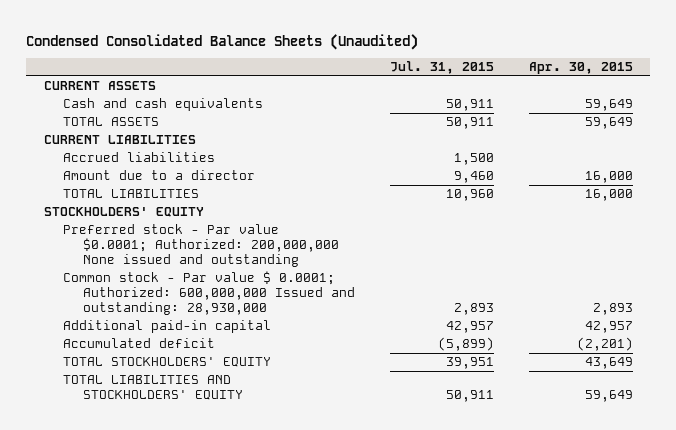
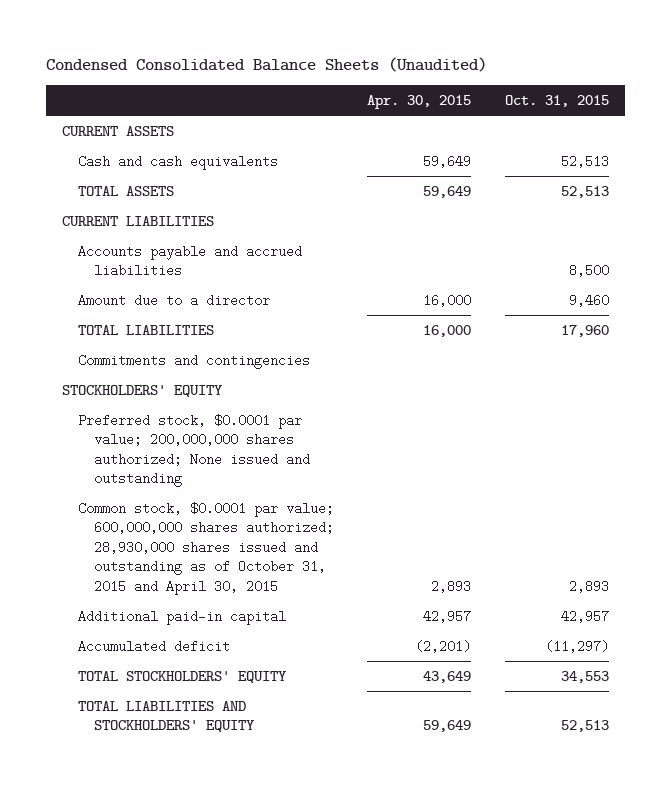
- | Jul. 31, 2015 | Apr. 30, 2015
+ | Apr. 30, 2015 | Oct. 31, 2015
- Accrued liabilities | 1,500 |
+ Accounts payable and accrued liabilities | | 8,500
+ Commitments and contingencies
- Preferred stock - Par value $0.0001; Authorized: 200,000,000 None issued and outstanding
- Common stock - Par value $ 0.0001; Authorized: 600,000,000 Issued and outstanding: 28,930,000 | 2,893 | 2,893
+ Preferred stock, $0.0001 par value; 200,000,000 shares authorized; None issued and outstanding
+ Common stock, $0.0001 par value; 600,000,000 shares authorized; 28,930,000 shares issued and outstanding as of October 31, 2015 and April 30, 2015 | 2,893 | 2,893

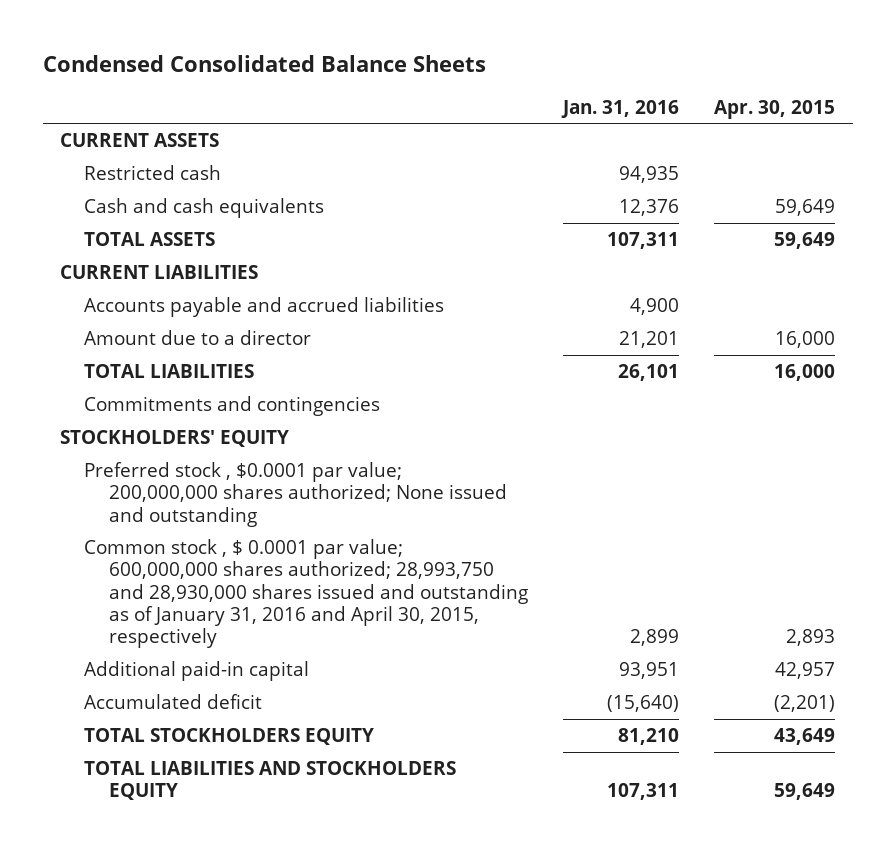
- Condensed Consolidated Balance Sheets (Unaudited)
+ Condensed Consolidated Balance Sheets
- | Apr. 30, 2015 | Oct. 31, 2015
+ | Jan. 31, 2016 | Apr. 30, 2015
+ Restricted cash | 94,935 |
- Preferred stock, $0.0001 par value; 200,000,000 shares authorized; None issued and outstanding
- Common stock, $0.0001 par value; 600,000,000 shares authorized; 28,930,000 shares issued and outstanding as of October 31, 2015 and April 30, 2015 | 2,893 | 2,893
+ Preferred stock , $0.0001 par value; 200,000,000 shares authorized; None issued and outstanding
+ Common stock , $ 0.0001 par value; 600,000,000 shares authorized; 28,993,750 and 28,930,000 shares issued and outstanding as of January 31, 2016 and April 30, 2015, respectively | 2,899 | 2,893
- TOTAL STOCKHOLDERS' EQUITY | 43,649 | 34,553
- TOTAL LIABILITIES AND STOCKHOLDERS' EQUITY | 59,649 | 52,513
+ TOTAL STOCKHOLDERS EQUITY | 81,210 | 43,649
+ TOTAL LIABILITIES AND STOCKHOLDERS EQUITY | 107,311 | 59,649

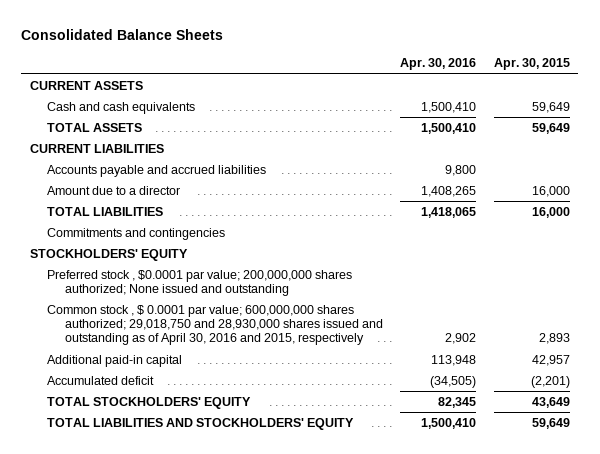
- Condensed Consolidated Balance Sheets
+ Consolidated Balance Sheets
- | Jan. 31, 2016 | Apr. 30, 2015
+ | Apr. 30, 2016 | Apr. 30, 2015
- Restricted cash | 94,935 |
- Common stock , $ 0.0001 par value; 600,000,000 shares authorized; 28,993,750 and 28,930,000 shares issued and outstanding as of January 31, 2016 and April 30, 2015, respectively | 2,899 | 2,893
+ Common stock , $ 0.0001 par value; 600,000,000 shares authorized; 29,018,750 and 28,930,000 shares issued and outstanding as of April 30, 2016 and 2015, respectively | 2,902 | 2,893
- TOTAL STOCKHOLDERS EQUITY | 81,210 | 43,649
- TOTAL LIABILITIES AND STOCKHOLDERS EQUITY | 107,311 | 59,649
+ TOTAL STOCKHOLDERS' EQUITY | 82,345 | 43,649
+ TOTAL LIABILITIES AND STOCKHOLDERS' EQUITY | 1,500,410 | 59,649

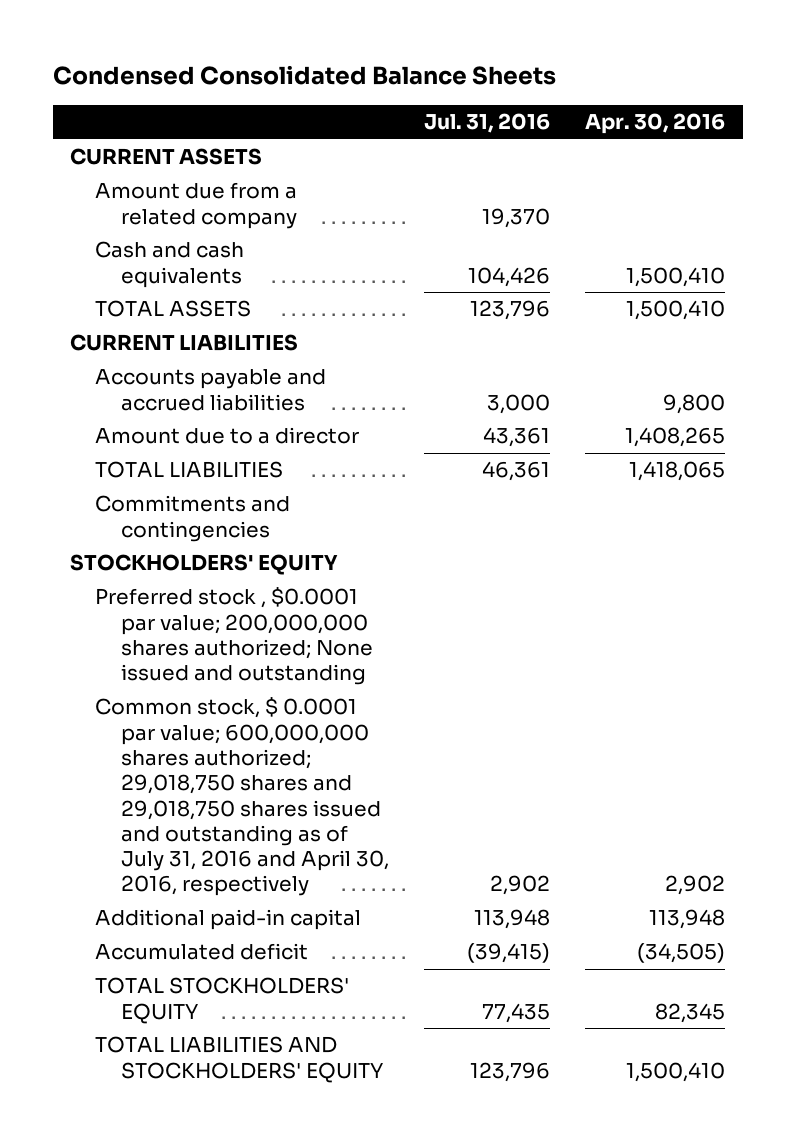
- Consolidated Balance Sheets
+ Condensed Consolidated Balance Sheets
- | Apr. 30, 2016 | Apr. 30, 2015
+ | Jul. 31, 2016 | Apr. 30, 2016
+ Amount due from a related company | 19,370 |
- Common stock , $ 0.0001 par value; 600,000,000 shares authorized; 29,018,750 and 28,930,000 shares issued and outstanding as of April 30, 2016 and 2015, respectively | 2,902 | 2,893
+ Common stock, $ 0.0001 par value; 600,000,000 shares authorized; 29,018,750 shares and 29,018,750 shares issued and outstanding as of July 31, 2016 and April 30, 2016, respectively | 2,902 | 2,902

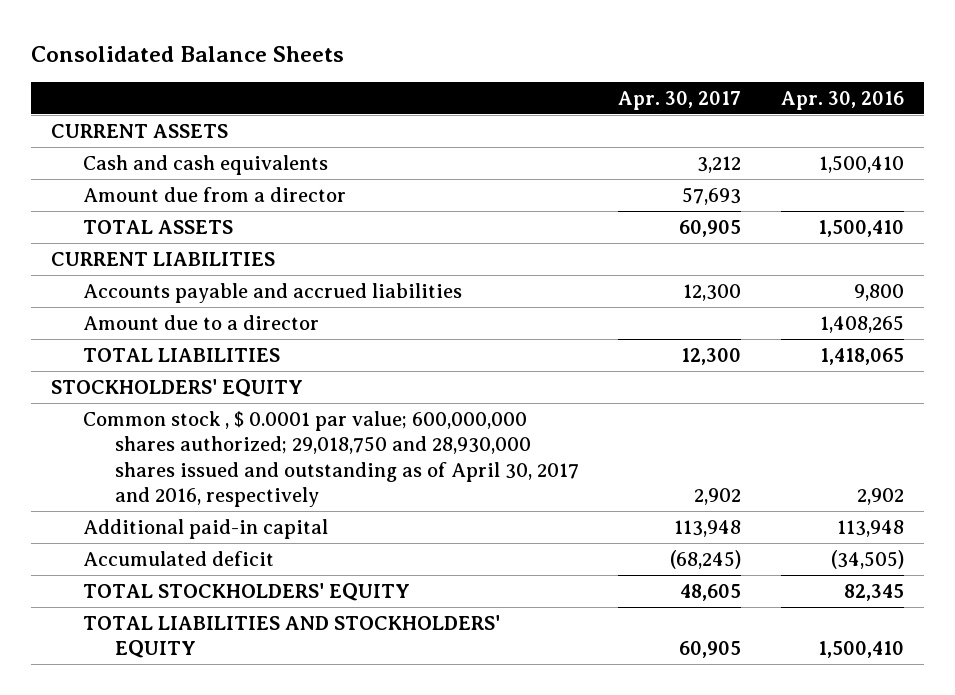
- Condensed Consolidated Balance Sheets
+ Consolidated Balance Sheets
- | Jul. 31, 2016 | Apr. 30, 2016
+ | Apr. 30, 2017 | Apr. 30, 2016
- Amount due from a related company | 19,370 |
+ Amount due from a director | 57,693 |
- Commitments and contingencies
- Preferred stock , $0.0001 par value; 200,000,000 shares authorized; None issued and outstanding
- Common stock, $ 0.0001 par value; 600,000,000 shares authorized; 29,018,750 shares and 29,018,750 shares issued and outstanding as of July 31, 2016 and April 30, 2016, respectively | 2,902 | 2,902
+ Common stock , $ 0.0001 par value; 600,000,000 shares authorized; 29,018,750 and 28,930,000 shares issued and outstanding as of April 30, 2017 and 2016, respectively | 2,902 | 2,902

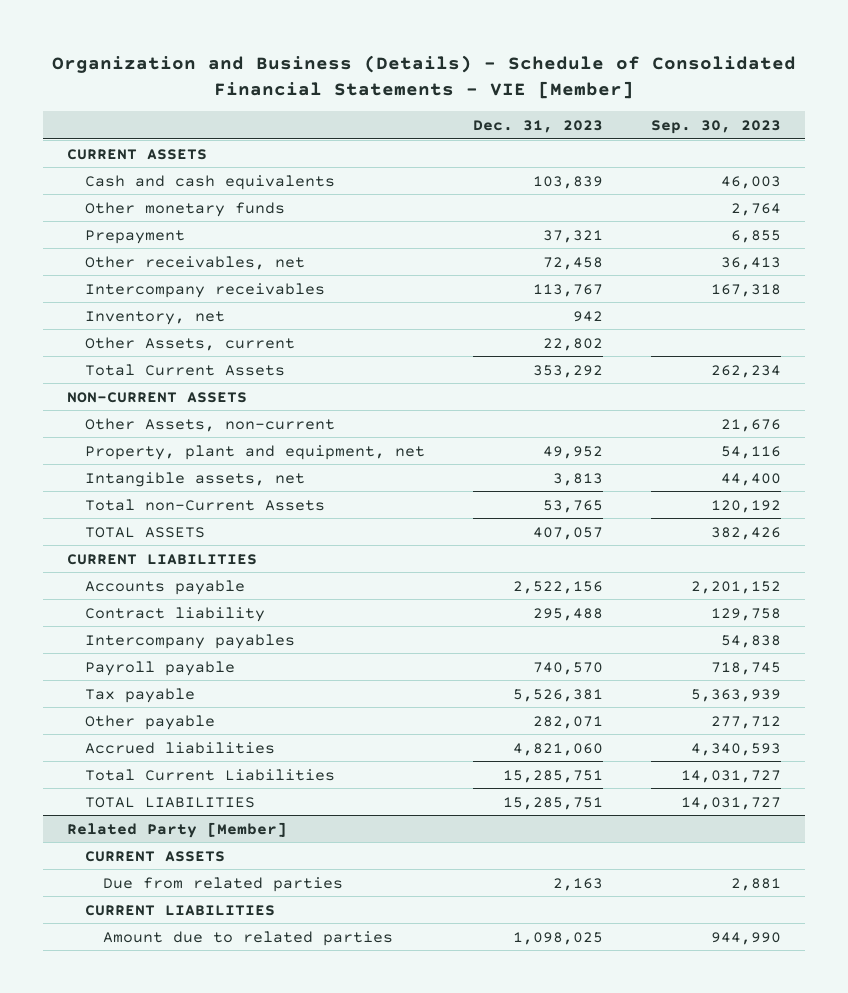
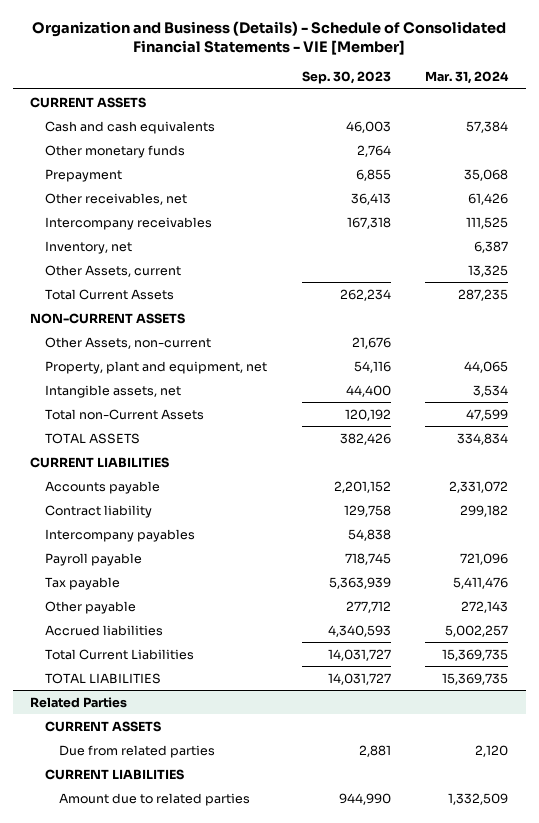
- | Dec. 31, 2023 | Sep. 30, 2023
+ | Sep. 30, 2023 | Mar. 31, 2024
- Related Party [Member]
+ Related Parties

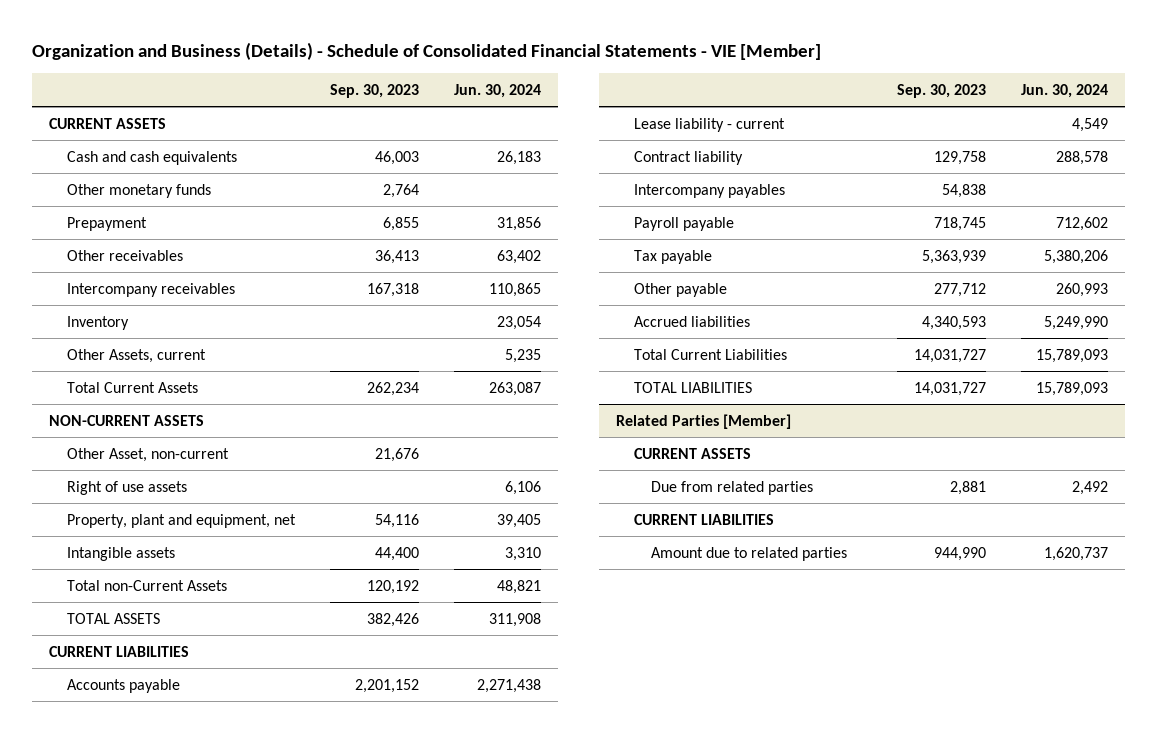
- | Sep. 30, 2023 | Mar. 31, 2024
+ | Sep. 30, 2023 | Jun. 30, 2024
- Other receivables, net | 36,413 | 61,426
+ Other receivables | 36,413 | 63,402
- Inventory, net | | 6,387
+ Inventory | | 23,054
- Other Assets, non-current | 21,676 |
+ Other Asset, non-current | 21,676 |
+ Right of use assets | | 6,106
- Intangible assets, net | 44,400 | 3,534
+ Intangible assets | 44,400 | 3,310
+ Lease liability - current | | 4,549
- Related Parties
+ Related Parties [Member]

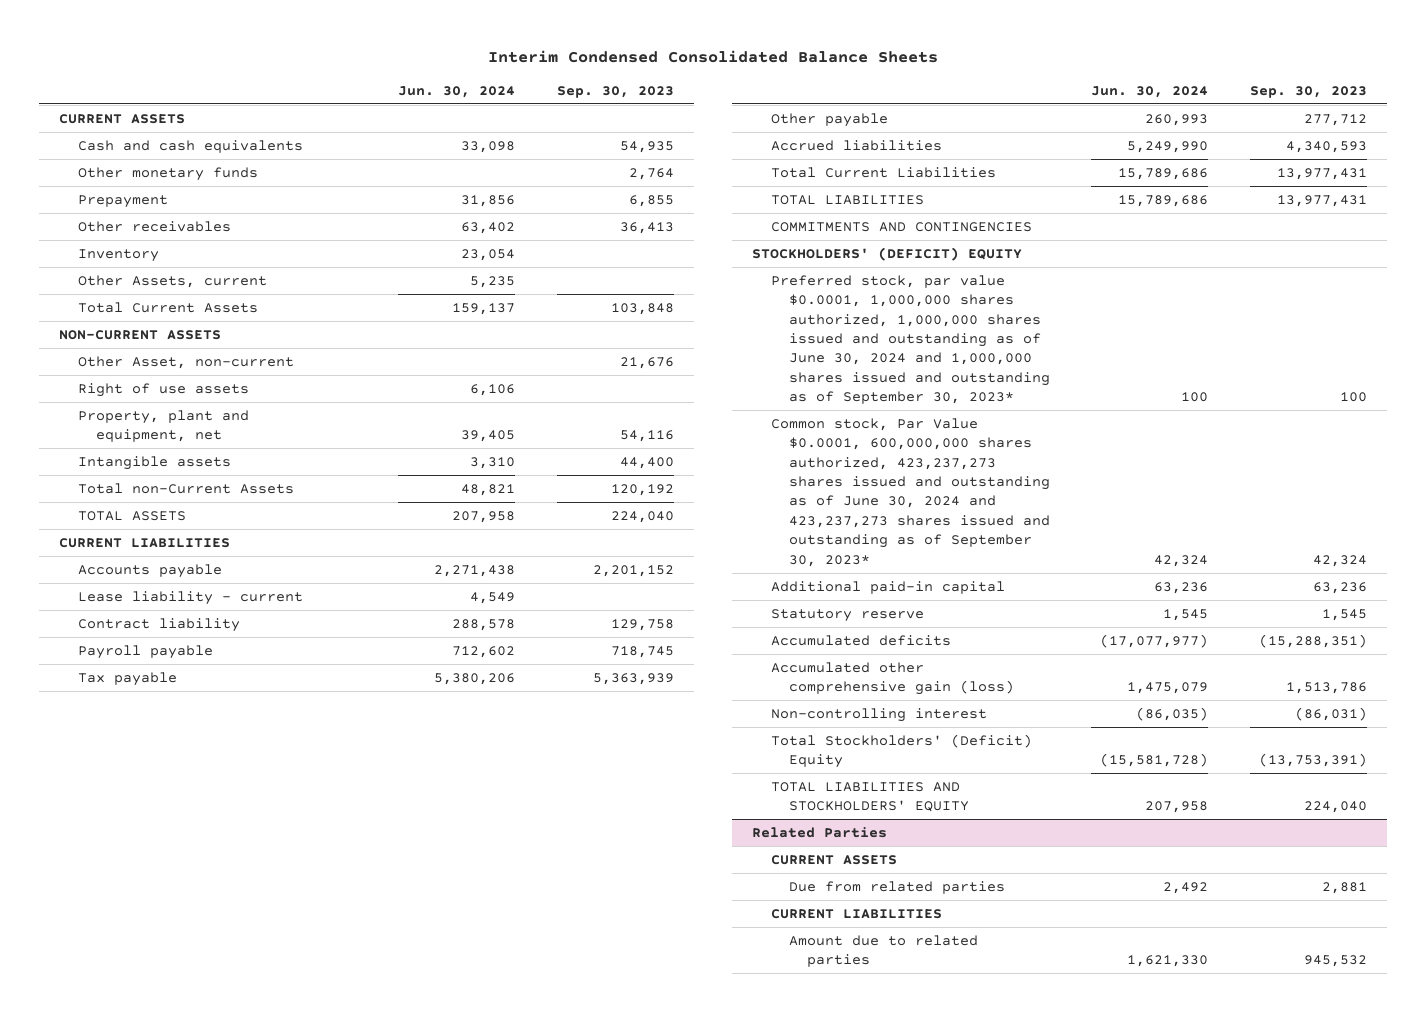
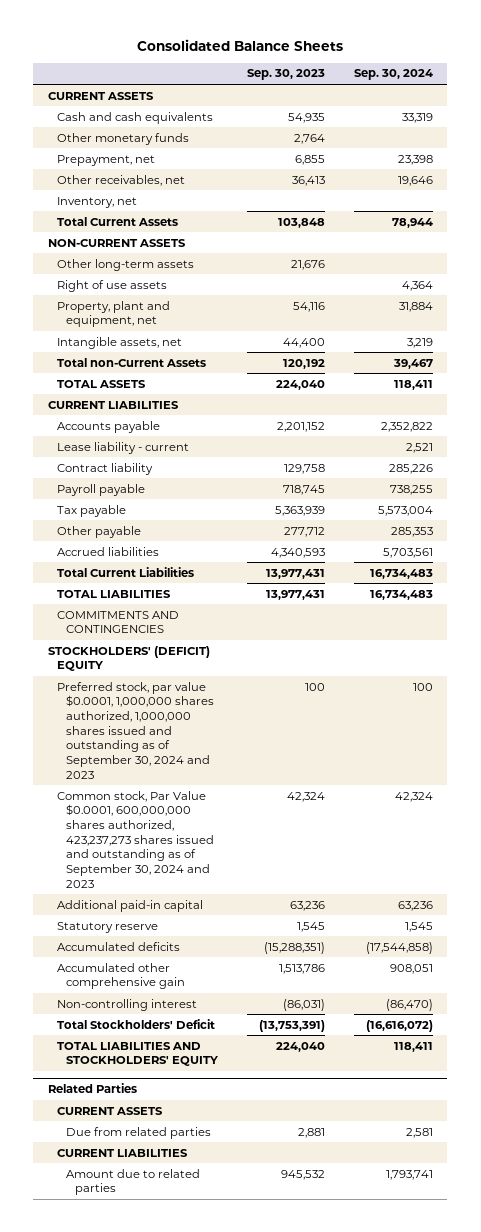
- Interim Condensed Consolidated Balance Sheets
+ Consolidated Balance Sheets
- | Jun. 30, 2024 | Sep. 30, 2023
+ | Sep. 30, 2023 | Sep. 30, 2024
- Prepayment | 31,856 | 6,855
- Other receivables | 63,402 | 36,413
- Inventory | 23,054 |
- Other Assets, current | 5,235 |
+ Prepayment, net | 6,855 | 23,398
+ Other receivables, net | 36,413 | 19,646
+ Inventory, net
- Other Asset, non-current | | 21,676
+ Other long-term assets | 21,676 |
- Intangible assets | 3,310 | 44,400
+ Intangible assets, net | 44,400 | 3,219
- Preferred stock, par value $0.0001, 1,000,000 shares authorized, 1,000,000 shares issued and outstanding as of June 30, 2024 and 1,000,000 shares issued and outstanding as of September 30, 2023* | 100 | 100
- Common stock, Par Value $0.0001, 600,000,000 shares authorized, 423,237,273 shares issued and outstanding as of June 30, 2024 and 423,237,273 shares issued and outstanding as of September 30, 2023* | 42,324 | 42,324
+ Preferred stock, par value $0.0001, 1,000,000 shares authorized, 1,000,000 shares issued and outstanding as of September 30, 2024 and 2023 | 100 | 100
+ Common stock, Par Value $0.0001, 600,000,000 shares authorized, 423,237,273 shares issued and outstanding as of September 30, 2024 and 2023 | 42,324 | 42,324
- Accumulated other comprehensive gain (loss) | 1,475,079 | 1,513,786
+ Accumulated other comprehensive gain | 1,513,786 | 908,051
- Total Stockholders' (Deficit) Equity | (15,581,728) | (13,753,391)
+ Total Stockholders' Deficit | (13,753,391) | (16,616,072)

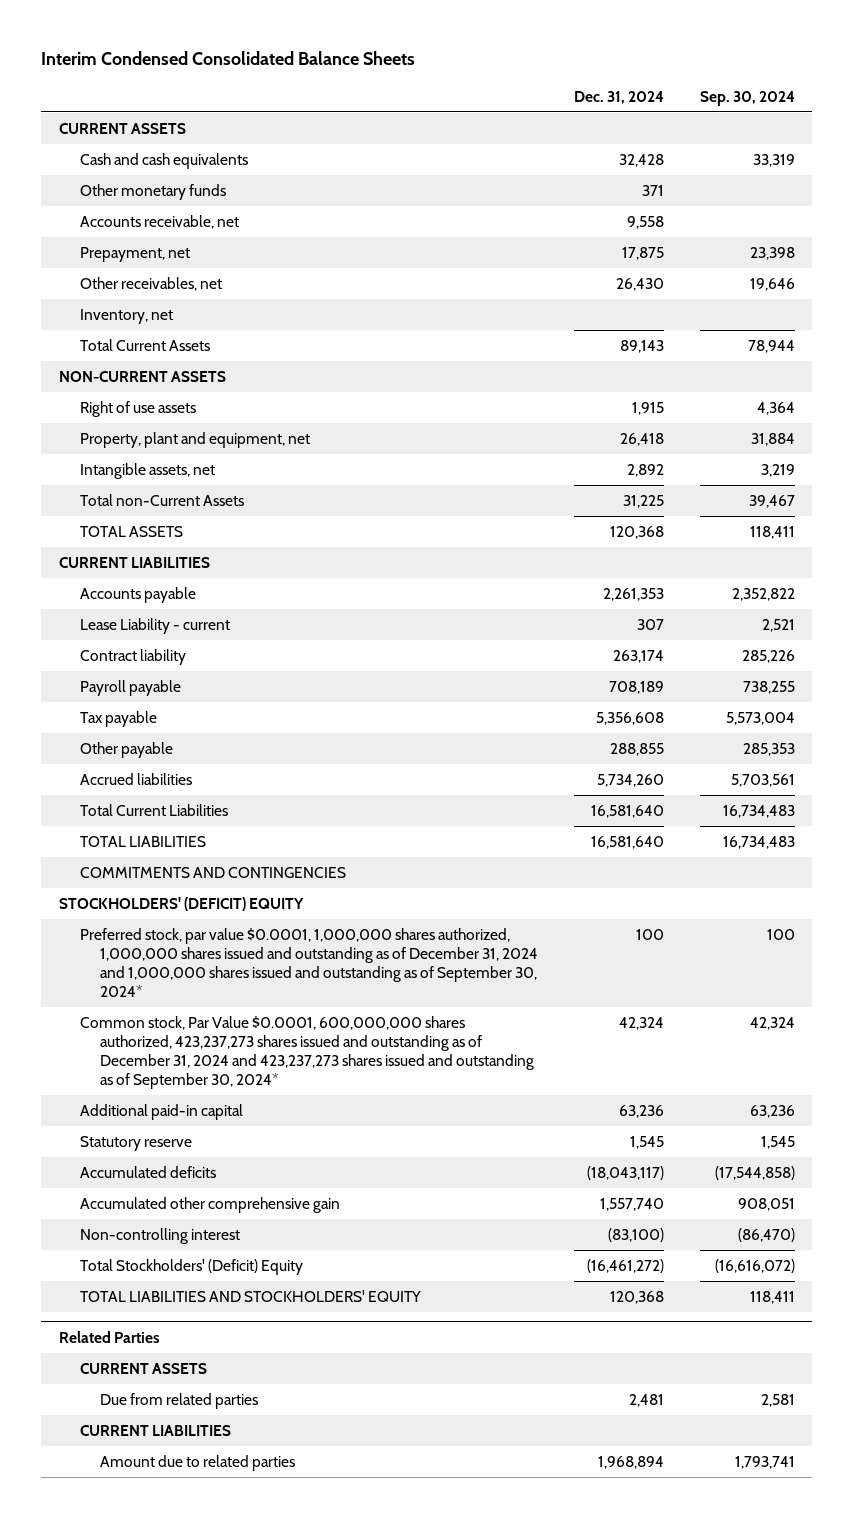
- Consolidated Balance Sheets
+ Interim Condensed Consolidated Balance Sheets
- | Sep. 30, 2023 | Sep. 30, 2024
+ | Dec. 31, 2024 | Sep. 30, 2024
+ Accounts receivable, net | 9,558 |
- Other long-term assets | 21,676 |
- Lease liability - current | | 2,521
+ Lease Liability - current | 307 | 2,521
- Preferred stock, par value $0.0001, 1,000,000 shares authorized, 1,000,000 shares issued and outstanding as of September 30, 2024 and 2023 | 100 | 100
- Common stock, Par Value $0.0001, 600,000,000 shares authorized, 423,237,273 shares issued and outstanding as of September 30, 2024 and 2023 | 42,324 | 42,324
+ Preferred stock, par value $0.0001, 1,000,000 shares authorized, 1,000,000 shares issued and outstanding as of December 31, 2024 and 1,000,000 shares issued and outstanding as of September 30, 2024* | 100 | 100
+ Common stock, Par Value $0.0001, 600,000,000 shares authorized, 423,237,273 shares issued and outstanding as of December 31, 2024 and 423,237,273 shares issued and outstanding as of September 30, 2024* | 42,324 | 42,324
- Total Stockholders' Deficit | (13,753,391) | (16,616,072)
+ Total Stockholders' (Deficit) Equity | (16,461,272) | (16,616,072)

